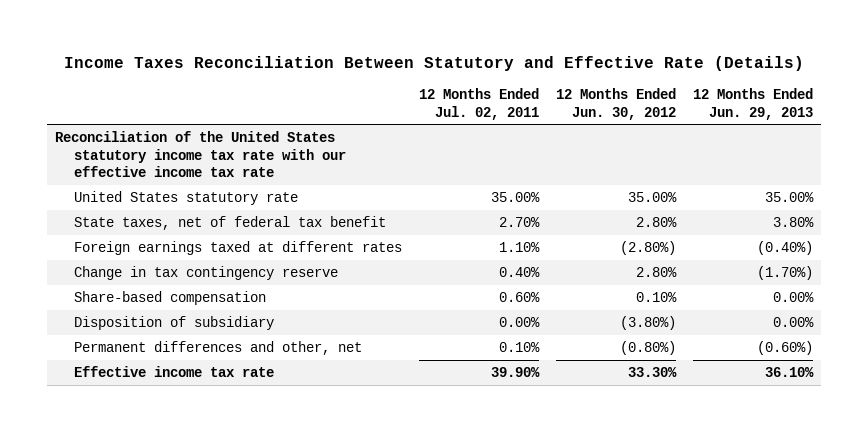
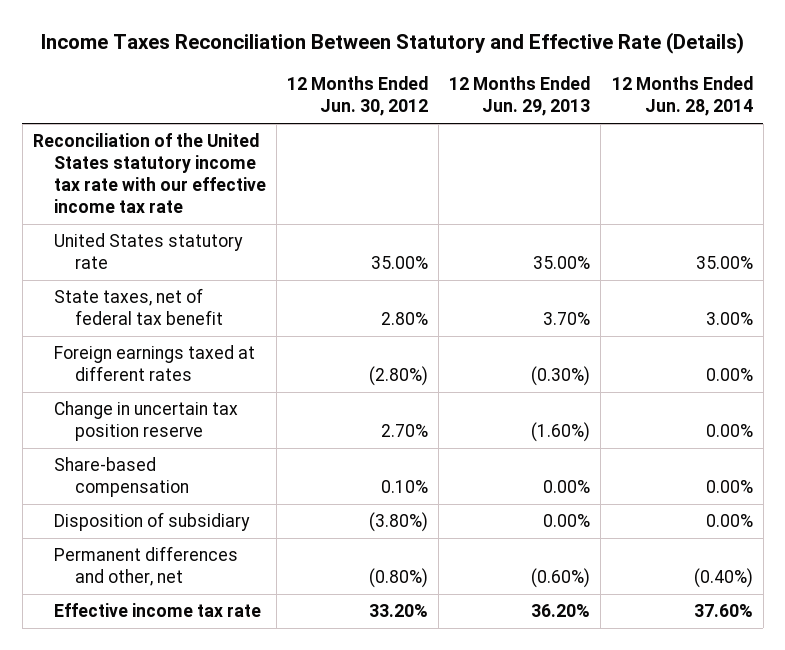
- | 12 Months Ended Jul. 02, 2011 | 12 Months Ended Jun. 30, 2012 | 12 Months Ended Jun. 29, 2013
+ | 12 Months Ended Jun. 30, 2012 | 12 Months Ended Jun. 29, 2013 | 12 Months Ended Jun. 28, 2014
- State taxes, net of federal tax benefit | 2.70% | 2.80% | 3.80%
- Foreign earnings taxed at different rates | 1.10% | (2.80%) | (0.40%)
- Change in tax contingency reserve | 0.40% | 2.80% | (1.70%)
+ State taxes, net of federal tax benefit | 2.80% | 3.70% | 3.00%
+ Foreign earnings taxed at different rates | (2.80%) | (0.30%) | 0.00%
+ Change in uncertain tax position reserve | 2.70% | (1.60%) | 0.00%
- Effective income tax rate | 39.90% | 33.30% | 36.10%
+ Effective income tax rate | 33.20% | 36.20% | 37.60%

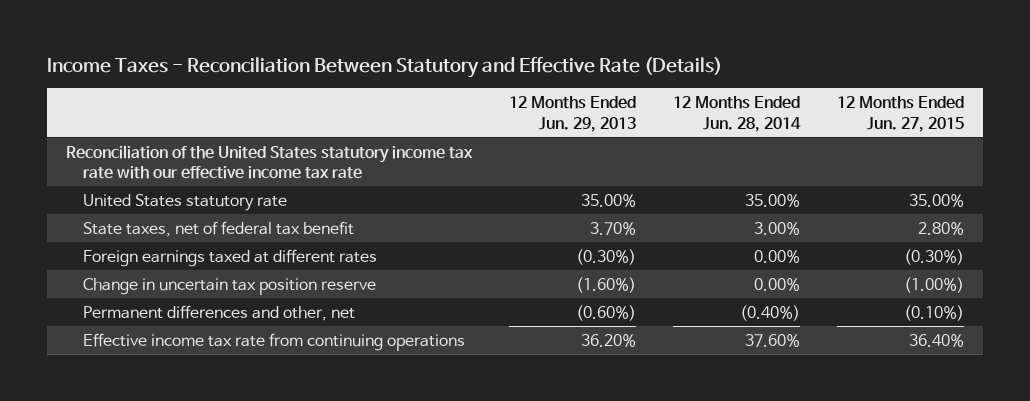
- Income Taxes Reconciliation Between Statutory and Effective Rate (Details)
+ Income Taxes - Reconciliation Between Statutory and Effective Rate (Details)
- | 12 Months Ended Jun. 30, 2012 | 12 Months Ended Jun. 29, 2013 | 12 Months Ended Jun. 28, 2014
+ | 12 Months Ended Jun. 29, 2013 | 12 Months Ended Jun. 28, 2014 | 12 Months Ended Jun. 27, 2015
- Share-based compensation | 0.10% | 0.00% | 0.00%
- Disposition of subsidiary | (3.80%) | 0.00% | 0.00%
- Effective income tax rate | 33.20% | 36.20% | 37.60%
+ Effective income tax rate from continuing operations | 36.20% | 37.60% | 36.40%

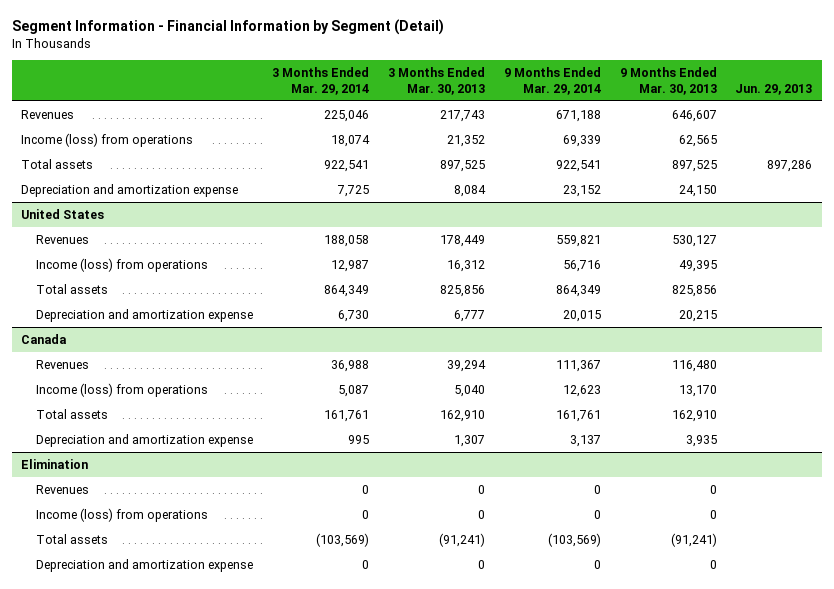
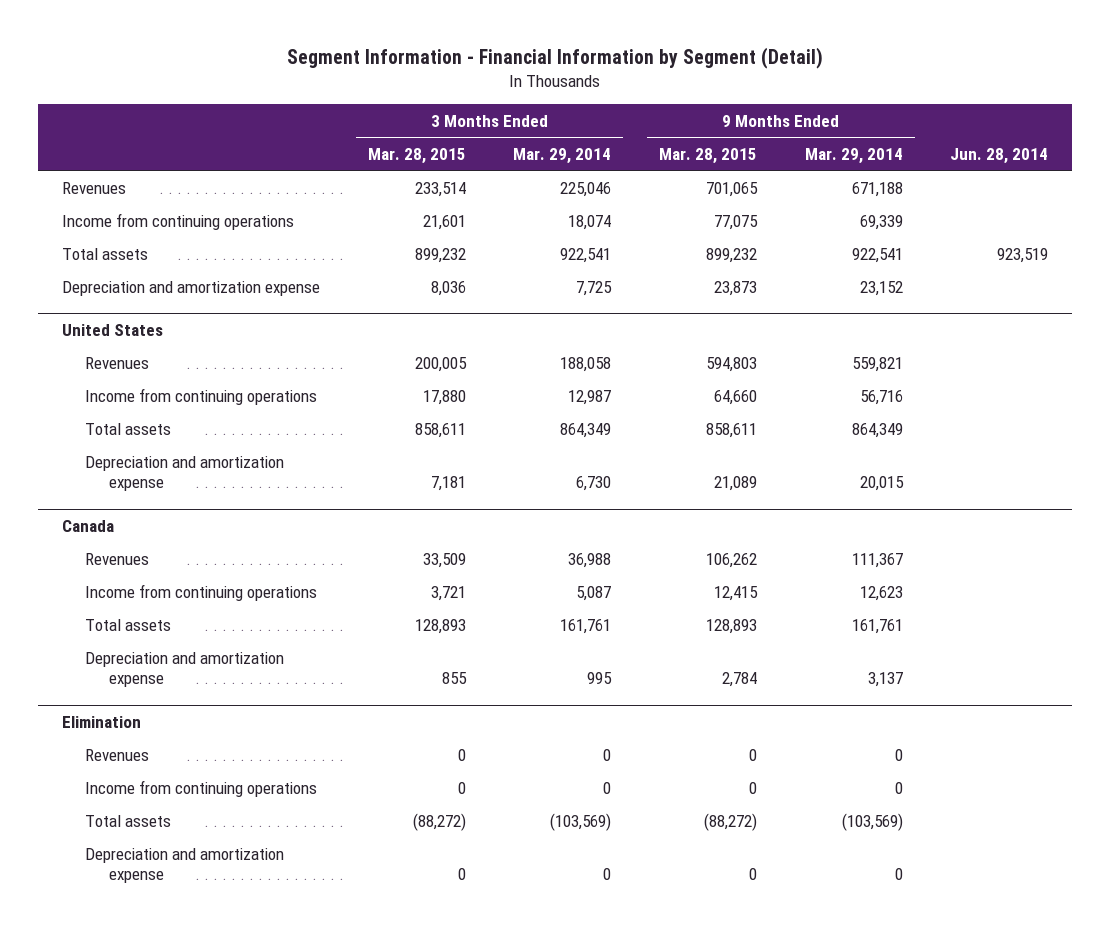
- | 3 Months Ended Mar. 29, 2014 | 3 Months Ended Mar. 30, 2013 | 9 Months Ended Mar. 29, 2014 | 9 Months Ended Mar. 30, 2013 | Jun. 29, 2013
+ | 3 Months Ended Mar. 28, 2015 | 3 Months Ended Mar. 29, 2014 | 9 Months Ended Mar. 28, 2015 | 9 Months Ended Mar. 29, 2014 | Jun. 28, 2014
- Income (loss) from operations | 18,074 | 21,352 | 69,339 | 62,565 |
+ Income from continuing operations | 21,601 | 18,074 | 77,075 | 69,339 |
@ United States
- Income (loss) from operations | 12,987 | 16,312 | 56,716 | 49,395 |
+ Income from continuing operations | 17,880 | 12,987 | 64,660 | 56,716 |
@ Canada
- Income (loss) from operations | 5,087 | 5,040 | 12,623 | 13,170 |
+ Income from continuing operations | 3,721 | 5,087 | 12,415 | 12,623 |
@ Elimination
- Income (loss) from operations | 0 | 0 | 0 | 0 |
+ Income from continuing operations | 0 | 0 | 0 | 0 |

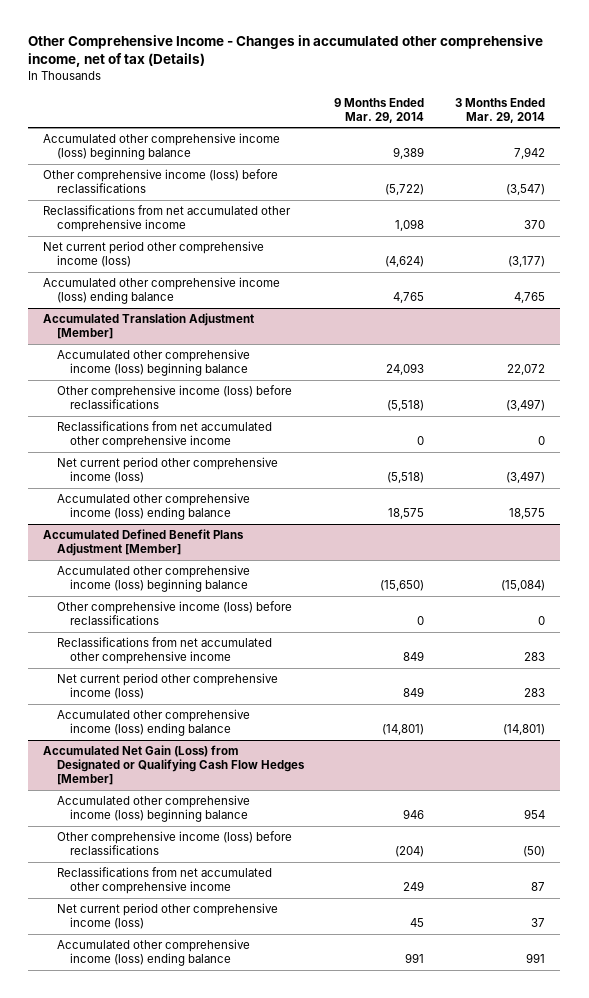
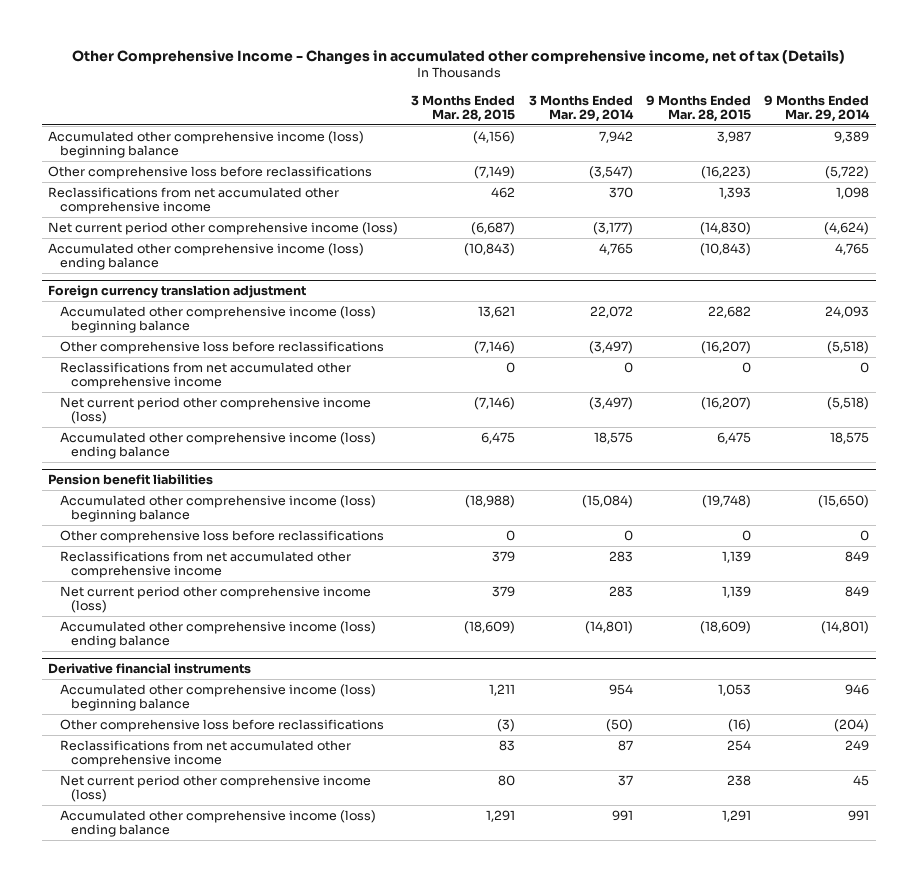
- | 9 Months Ended Mar. 29, 2014 | 3 Months Ended Mar. 29, 2014
+ | 3 Months Ended Mar. 28, 2015 | 3 Months Ended Mar. 29, 2014 | 9 Months Ended Mar. 28, 2015 | 9 Months Ended Mar. 29, 2014
- Other comprehensive income (loss) before reclassifications | (5,722) | (3,547)
+ Other comprehensive loss before reclassifications | (7,149) | (3,547) | (16,223) | (5,722)
- Accumulated Translation Adjustment [Member]
+ Foreign currency translation adjustment
- Other comprehensive income (loss) before reclassifications | (5,518) | (3,497)
+ Other comprehensive loss before reclassifications | (7,146) | (3,497) | (16,207) | (5,518)
- Accumulated Defined Benefit Plans Adjustment [Member]
+ Pension benefit liabilities
- Other comprehensive income (loss) before reclassifications | 0 | 0
+ Other comprehensive loss before reclassifications | 0 | 0 | 0 | 0
- Accumulated Net Gain (Loss) from Designated or Qualifying Cash Flow Hedges [Member]
+ Derivative financial instruments
- Other comprehensive income (loss) before reclassifications | (204) | (50)
+ Other comprehensive loss before reclassifications | (3) | (50) | (16) | (204)

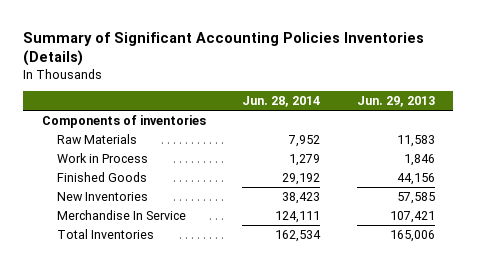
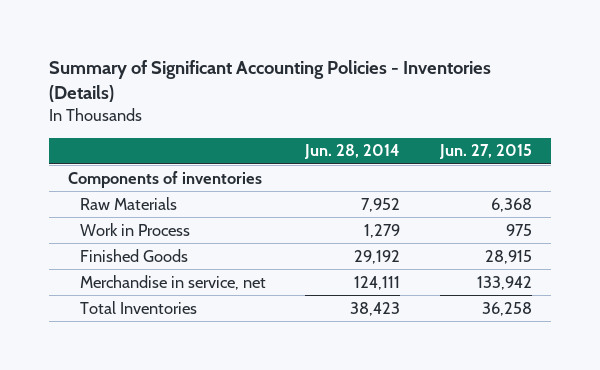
- Summary of Significant Accounting Policies Inventories (Details)
+ Summary of Significant Accounting Policies - Inventories (Details)
- | Jun. 28, 2014 | Jun. 29, 2013
+ | Jun. 28, 2014 | Jun. 27, 2015
- New Inventories | 38,423 | 57,585
- Merchandise In Service | 124,111 | 107,421
- Total Inventories | 162,534 | 165,006
+ Merchandise in service, net | 124,111 | 133,942
+ Total Inventories | 38,423 | 36,258

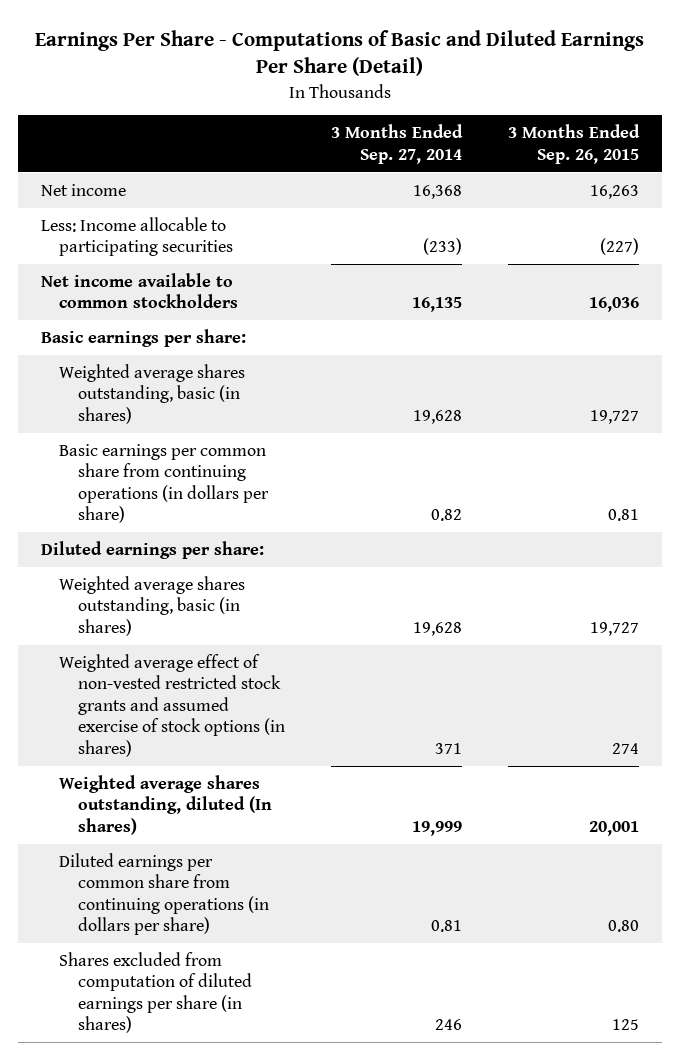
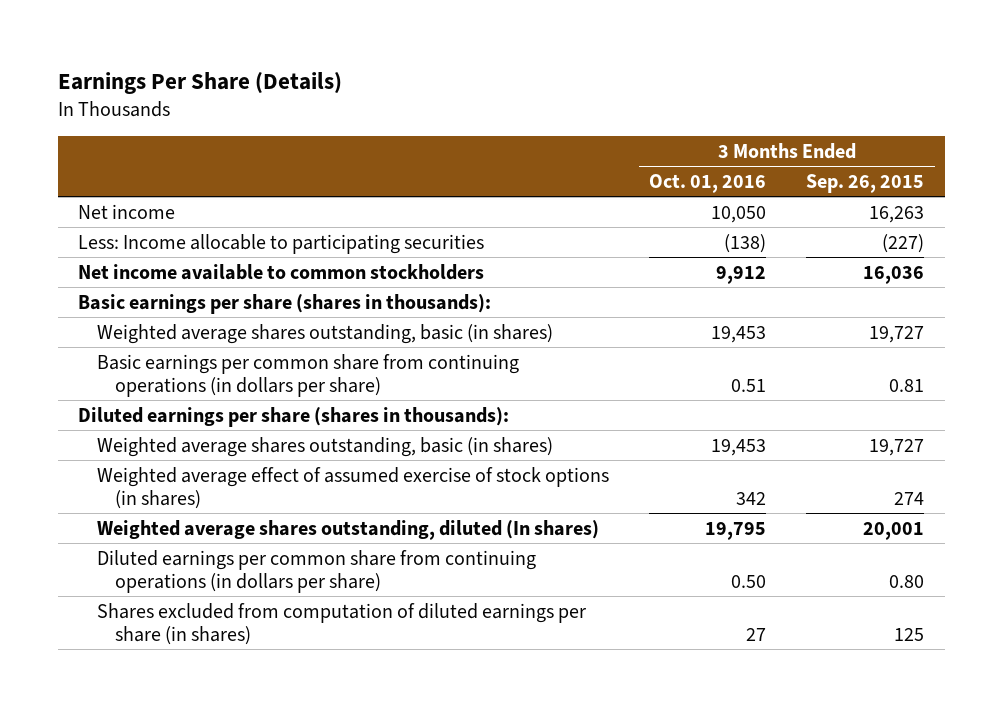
- Earnings Per Share - Computations of Basic and Diluted Earnings Per Share (Detail)
+ Earnings Per Share (Details)
- | 3 Months Ended Sep. 27, 2014 | 3 Months Ended Sep. 26, 2015
+ | 3 Months Ended Oct. 01, 2016 | 3 Months Ended Sep. 26, 2015
- Basic earnings per share:
+ Basic earnings per share (shares in thousands):
- Diluted earnings per share:
+ Diluted earnings per share (shares in thousands):
- Weighted average effect of non-vested restricted stock grants and assumed exercise of stock options (in shares) | 371 | 274
+ Weighted average effect of assumed exercise of stock options (in shares) | 342 | 274

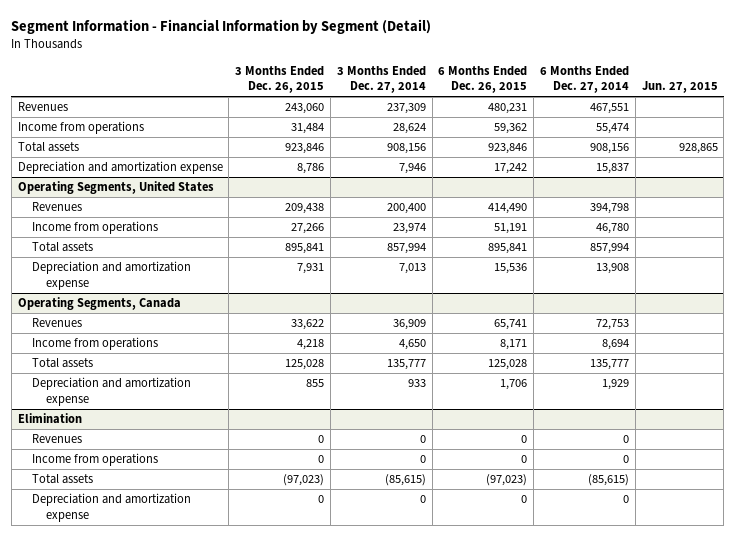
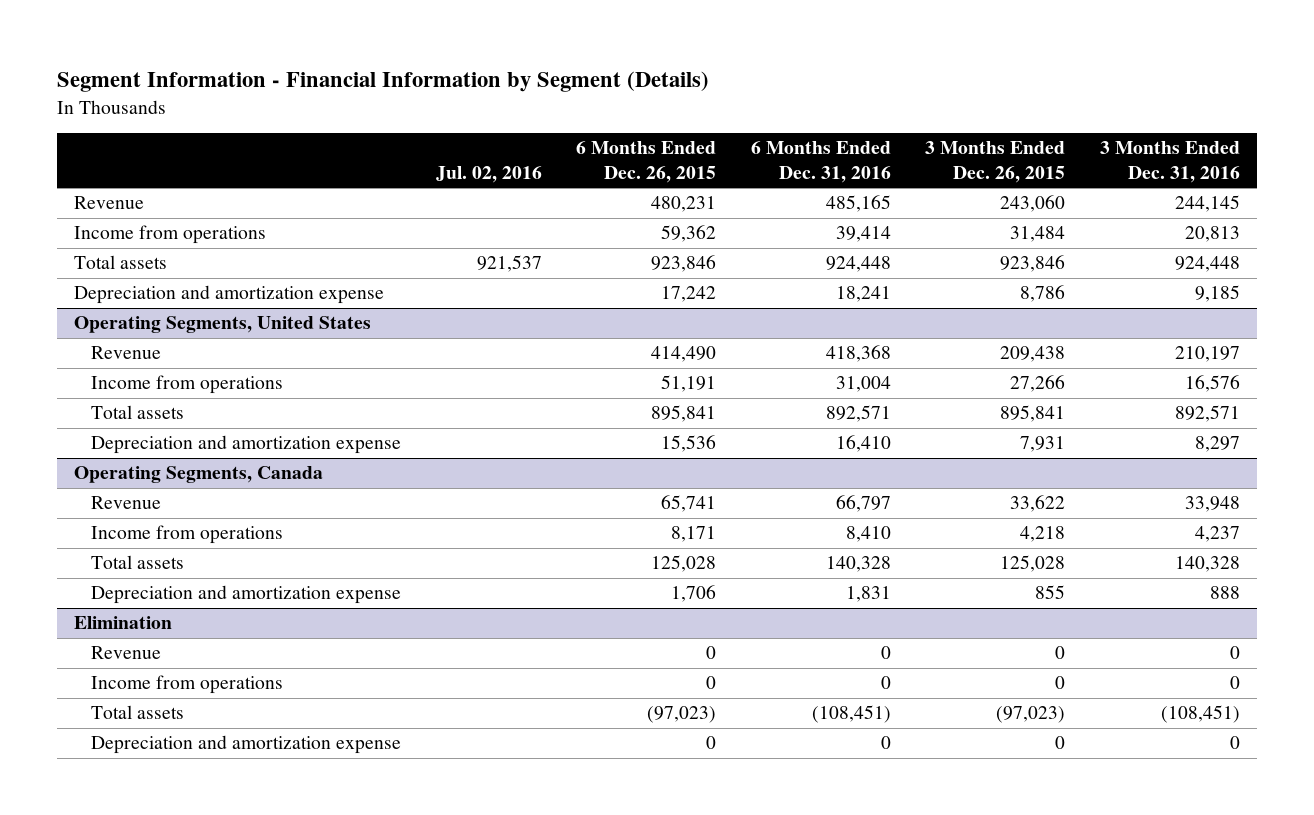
- Segment Information - Financial Information by Segment (Detail)
+ Segment Information - Financial Information by Segment (Details)
- | 3 Months Ended Dec. 26, 2015 | 3 Months Ended Dec. 27, 2014 | 6 Months Ended Dec. 26, 2015 | 6 Months Ended Dec. 27, 2014 | Jun. 27, 2015
+ | Jul. 02, 2016 | 6 Months Ended Dec. 26, 2015 | 6 Months Ended Dec. 31, 2016 | 3 Months Ended Dec. 26, 2015 | 3 Months Ended Dec. 31, 2016
- Revenues | 243,060 | 237,309 | 480,231 | 467,551 |
+ Revenue | | 480,231 | 485,165 | 243,060 | 244,145
@ Operating Segments, United States
- Revenues | 209,438 | 200,400 | 414,490 | 394,798 |
+ Revenue | | 414,490 | 418,368 | 209,438 | 210,197
@ Operating Segments, Canada
- Revenues | 33,622 | 36,909 | 65,741 | 72,753 |
+ Revenue | | 65,741 | 66,797 | 33,622 | 33,948
@ Elimination
- Revenues | 0 | 0 | 0 | 0 |
+ Revenue | | 0 | 0 | 0 | 0

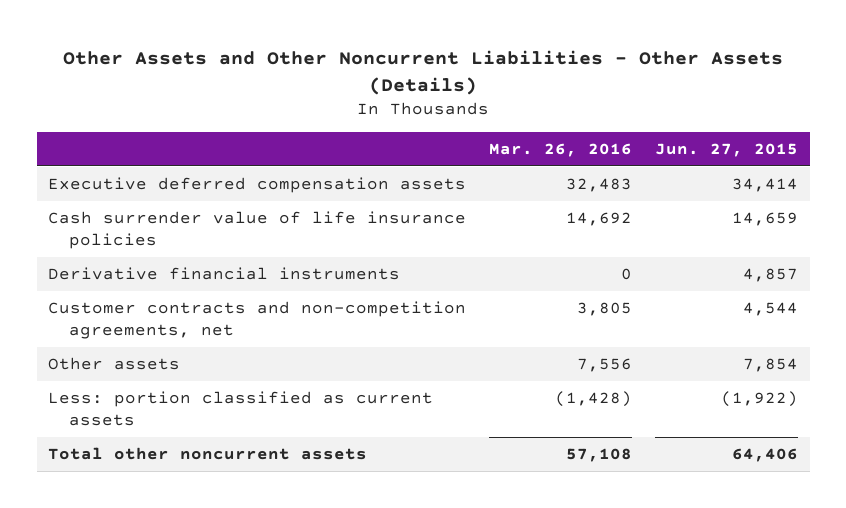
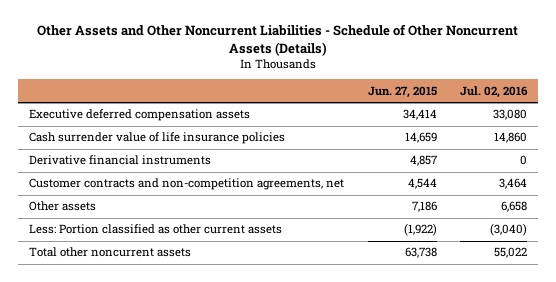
- Other Assets and Other Noncurrent Liabilities - Other Assets (Details)
+ Other Assets and Other Noncurrent Liabilities - Schedule of Other Noncurrent Assets (Details)
- | Mar. 26, 2016 | Jun. 27, 2015
+ | Jun. 27, 2015 | Jul. 02, 2016
- Other assets | 7,556 | 7,854
- Less: portion classified as current assets | (1,428) | (1,922)
- Total other noncurrent assets | 57,108 | 64,406
+ Other assets | 7,186 | 6,658
+ Less: Portion classified as other current assets | (1,922) | (3,040)
+ Total other noncurrent assets | 63,738 | 55,022

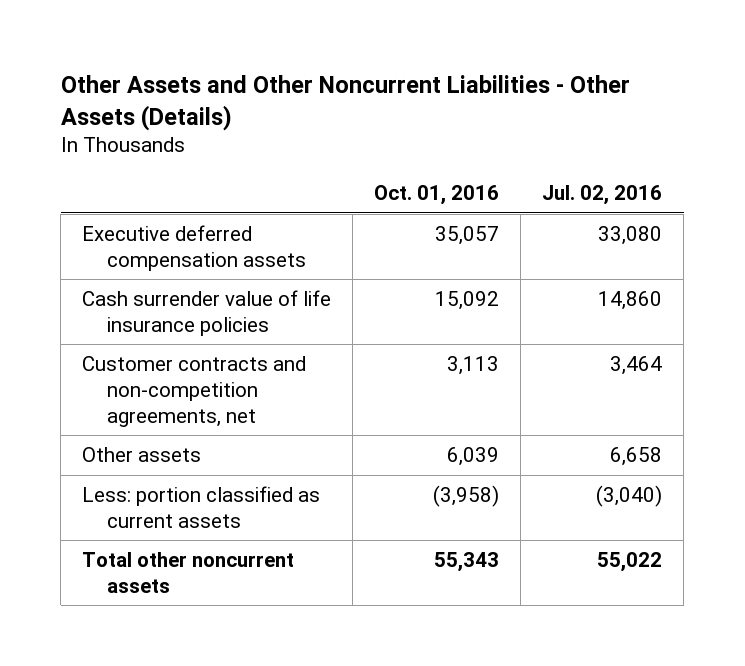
- Other Assets and Other Noncurrent Liabilities - Schedule of Other Noncurrent Assets (Details)
+ Other Assets and Other Noncurrent Liabilities - Other Assets (Details)
- | Jun. 27, 2015 | Jul. 02, 2016
+ | Oct. 01, 2016 | Jul. 02, 2016
- Derivative financial instruments | 4,857 | 0
- Less: Portion classified as other current assets | (1,922) | (3,040)
+ Less: portion classified as current assets | (3,958) | (3,040)

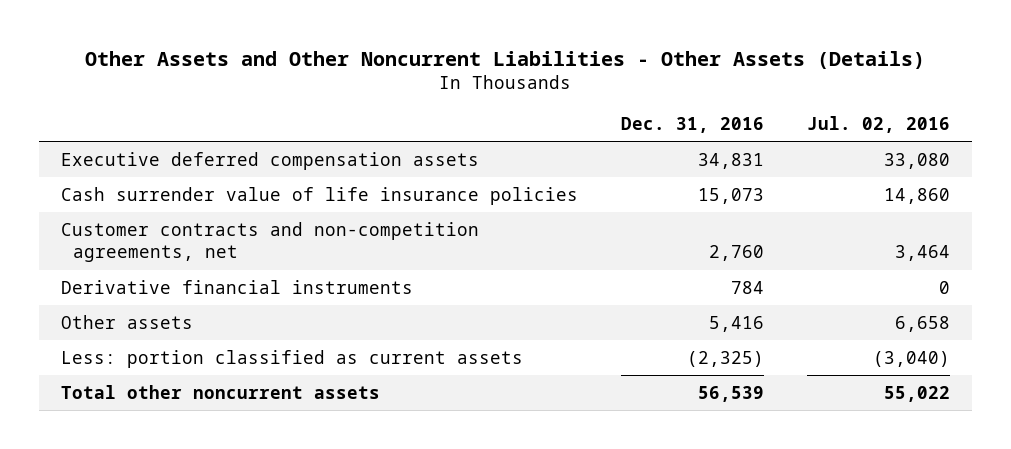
- | Oct. 01, 2016 | Jul. 02, 2016
+ | Dec. 31, 2016 | Jul. 02, 2016
+ Derivative financial instruments | 784 | 0

